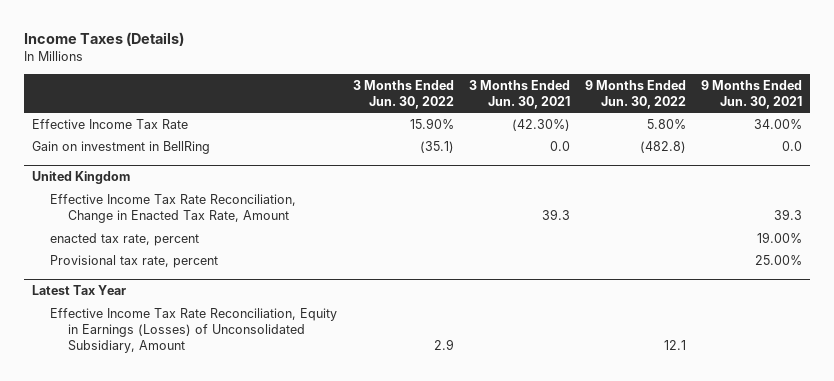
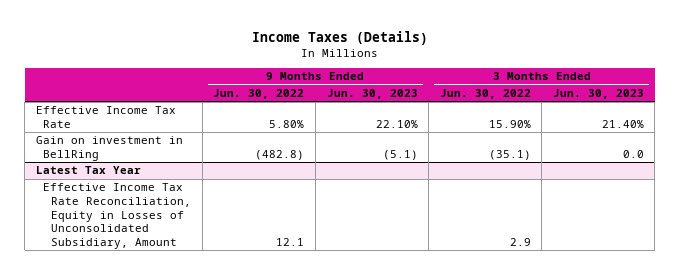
- | 3 Months Ended Jun. 30, 2022 | 3 Months Ended Jun. 30, 2021 | 9 Months Ended Jun. 30, 2022 | 9 Months Ended Jun. 30, 2021
+ | 9 Months Ended Jun. 30, 2022 | 9 Months Ended Jun. 30, 2023 | 3 Months Ended Jun. 30, 2022 | 3 Months Ended Jun. 30, 2023
- United Kingdom
- Effective Income Tax Rate Reconciliation, Change in Enacted Tax Rate, Amount | | 39.3 | | 39.3
- enacted tax rate, percent | | | | 19.00%
- Provisional tax rate, percent | | | | 25.00%
@ Latest Tax Year
- Effective Income Tax Rate Reconciliation, Equity in Earnings (Losses) of Unconsolidated Subsidiary, Amount | 2.9 | | 12.1 |
+ Effective Income Tax Rate Reconciliation, Equity in Losses of Unconsolidated Subsidiary, Amount | 12.1 | | 2.9 |

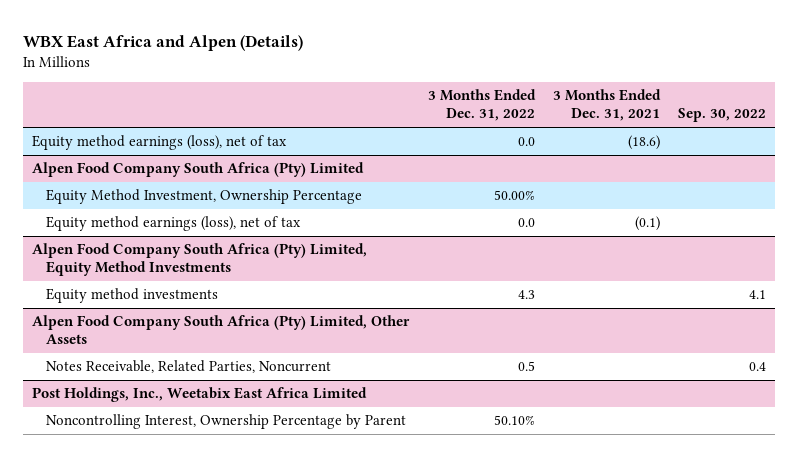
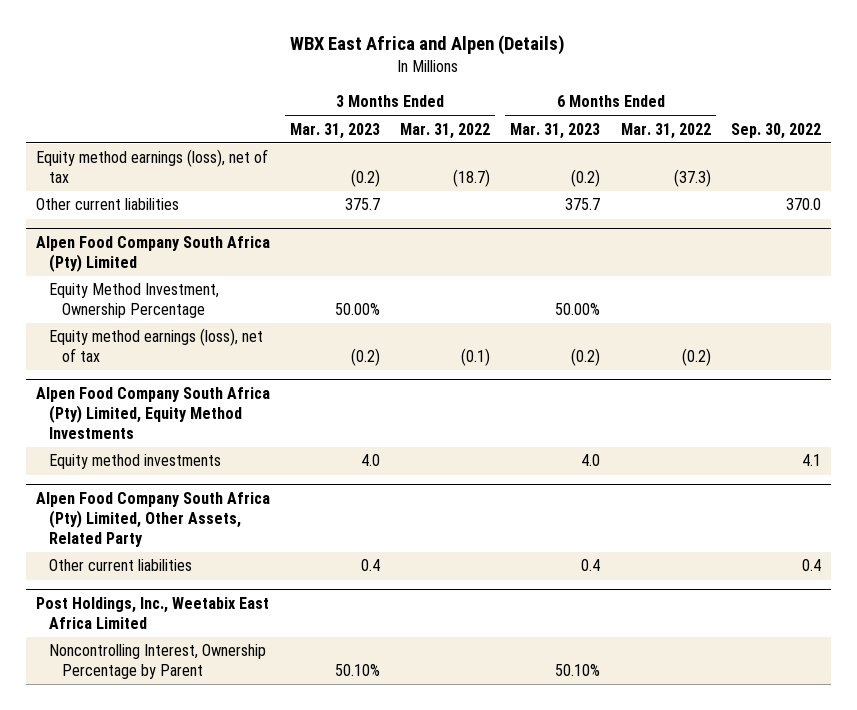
- | 3 Months Ended Dec. 31, 2022 | 3 Months Ended Dec. 31, 2021 | Sep. 30, 2022
+ | 3 Months Ended Mar. 31, 2023 | 3 Months Ended Mar. 31, 2022 | 6 Months Ended Mar. 31, 2023 | 6 Months Ended Mar. 31, 2022 | Sep. 30, 2022
+ Other current liabilities | 375.7 | | 375.7 | | 370.0
- Alpen Food Company South Africa (Pty) Limited, Other Assets
- Notes Receivable, Related Parties, Noncurrent | 0.5 | | 0.4
+ Alpen Food Company South Africa (Pty) Limited, Other Assets, Related Party
+ Other current liabilities | 0.4 | | 0.4 | | 0.4

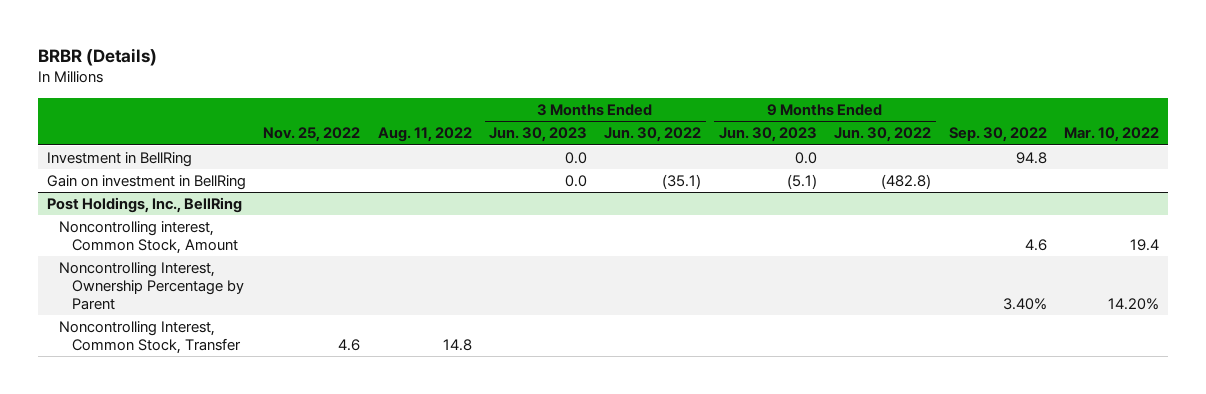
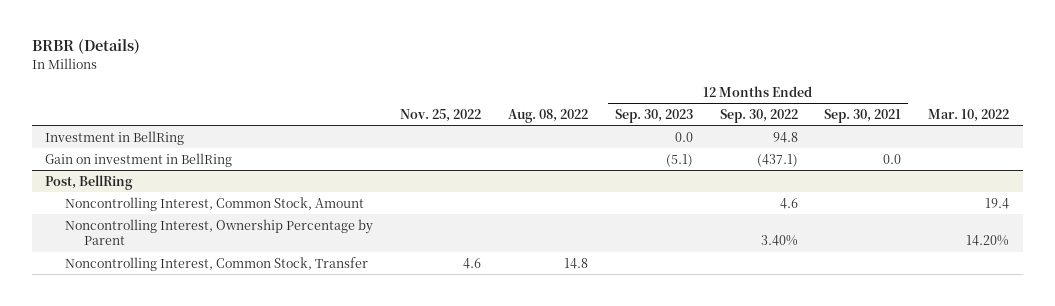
- | Nov. 25, 2022 | Aug. 11, 2022 | 3 Months Ended Jun. 30, 2023 | 3 Months Ended Jun. 30, 2022 | 9 Months Ended Jun. 30, 2023 | 9 Months Ended Jun. 30, 2022 | Sep. 30, 2022 | Mar. 10, 2022
+ | Nov. 25, 2022 | Aug. 08, 2022 | 12 Months Ended Sep. 30, 2023 | 12 Months Ended Sep. 30, 2022 | 12 Months Ended Sep. 30, 2021 | Mar. 10, 2022
- Post Holdings, Inc., BellRing
- Noncontrolling interest, Common Stock, Amount | | | | | | | 4.6 | 19.4
+ Post, BellRing
+ Noncontrolling Interest, Common Stock, Amount | | | | 4.6 | | 19.4

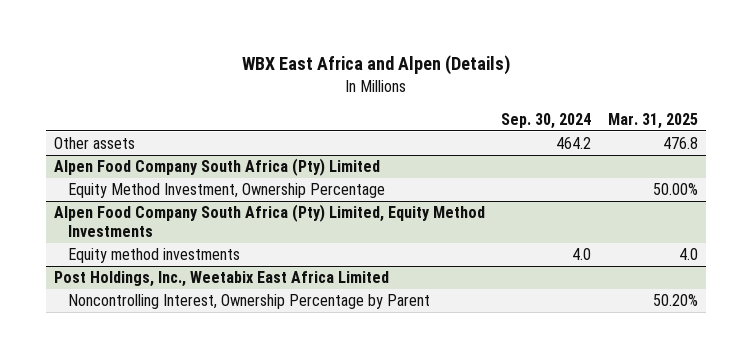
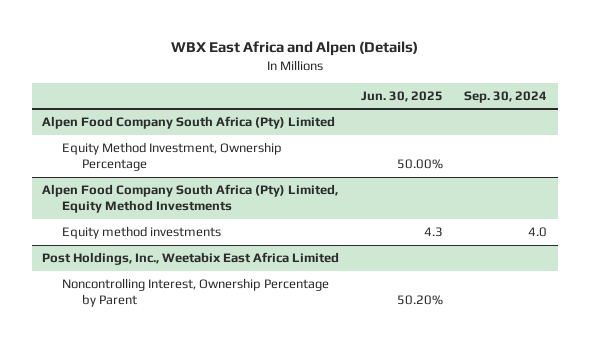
- | Sep. 30, 2024 | Mar. 31, 2025
+ | Jun. 30, 2025 | Sep. 30, 2024
- Other assets | 464.2 | 476.8

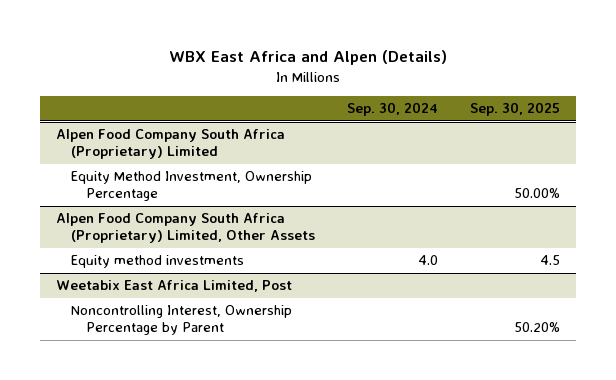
- | Jun. 30, 2025 | Sep. 30, 2024
+ | Sep. 30, 2024 | Sep. 30, 2025
- Alpen Food Company South Africa (Pty) Limited
+ Alpen Food Company South Africa (Proprietary) Limited
- Alpen Food Company South Africa (Pty) Limited, Equity Method Investments
+ Alpen Food Company South Africa (Proprietary) Limited, Other Assets
- Post Holdings, Inc., Weetabix East Africa Limited
+ Weetabix East Africa Limited, Post

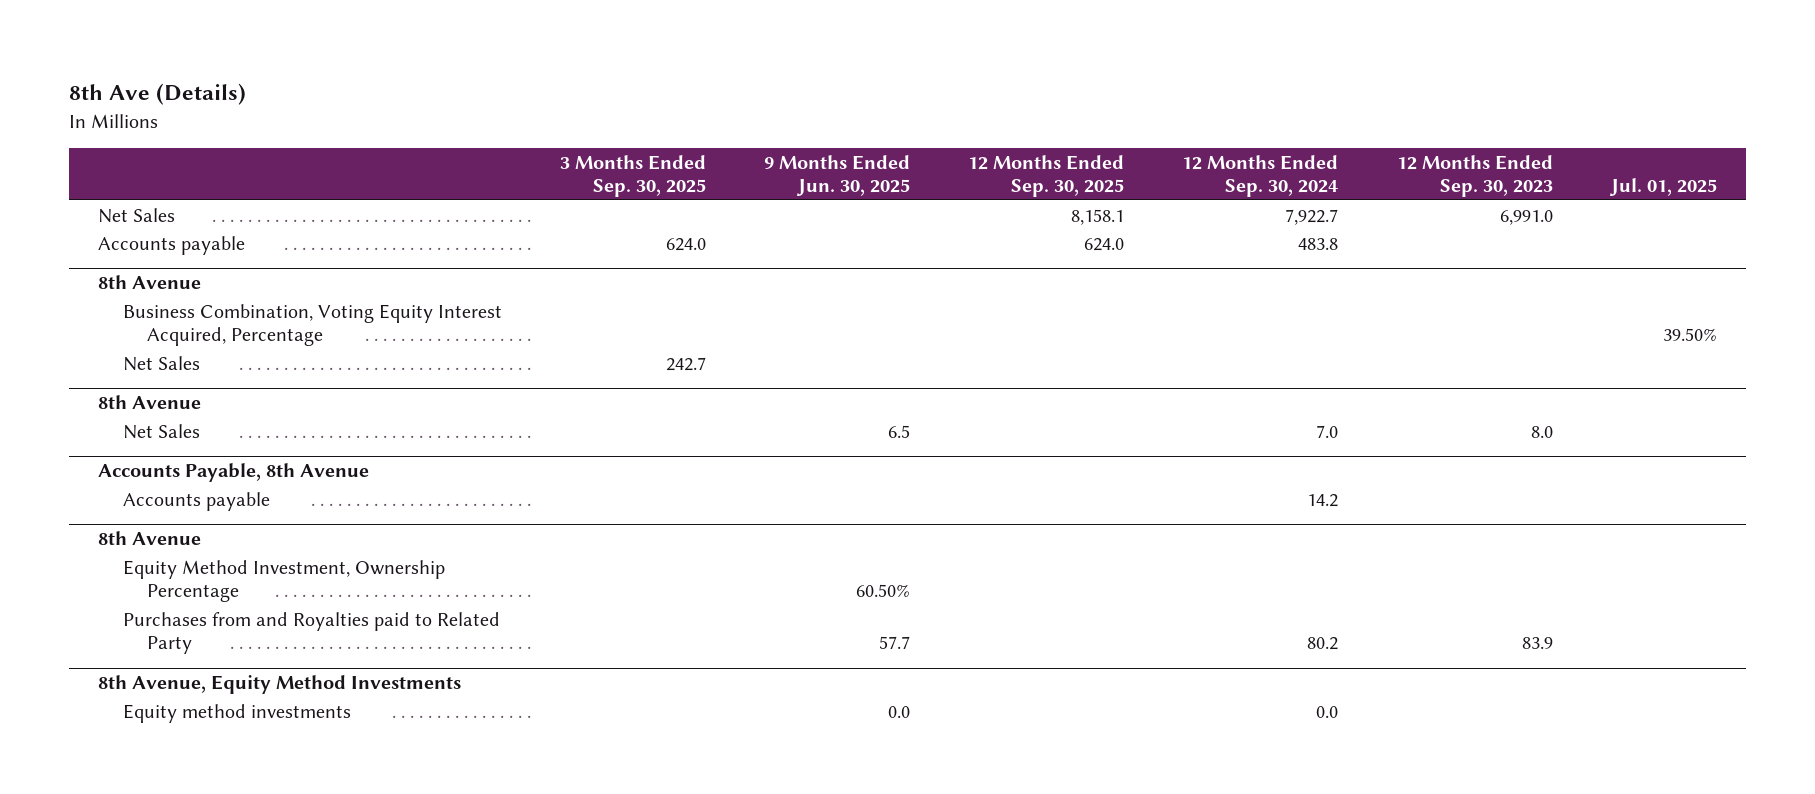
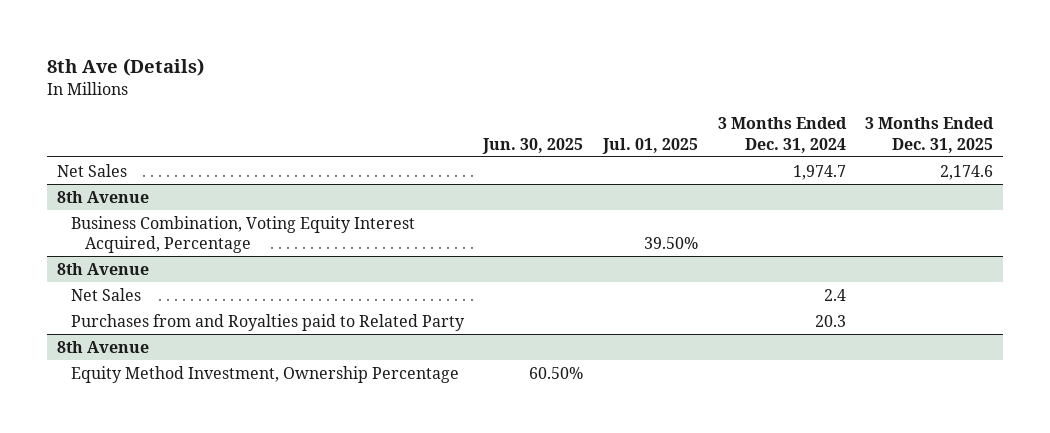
- | 3 Months Ended Sep. 30, 2025 | 9 Months Ended Jun. 30, 2025 | 12 Months Ended Sep. 30, 2025 | 12 Months Ended Sep. 30, 2024 | 12 Months Ended Sep. 30, 2023 | Jul. 01, 2025
+ | Jun. 30, 2025 | Jul. 01, 2025 | 3 Months Ended Dec. 31, 2024 | 3 Months Ended Dec. 31, 2025
- Accounts payable | 624.0 | | 624.0 | 483.8 | |
@ 8th Avenue
- Net Sales | 242.7 | | | | |
- Accounts Payable, 8th Avenue
- Accounts payable | | | | 14.2 | |
@ 8th Avenue
moved up: Purchases from and Royalties paid to Related Party | | | 20.3 |
- 8th Avenue, Equity Method Investments
- Equity method investments | | 0.0 | | 0.0 | |

